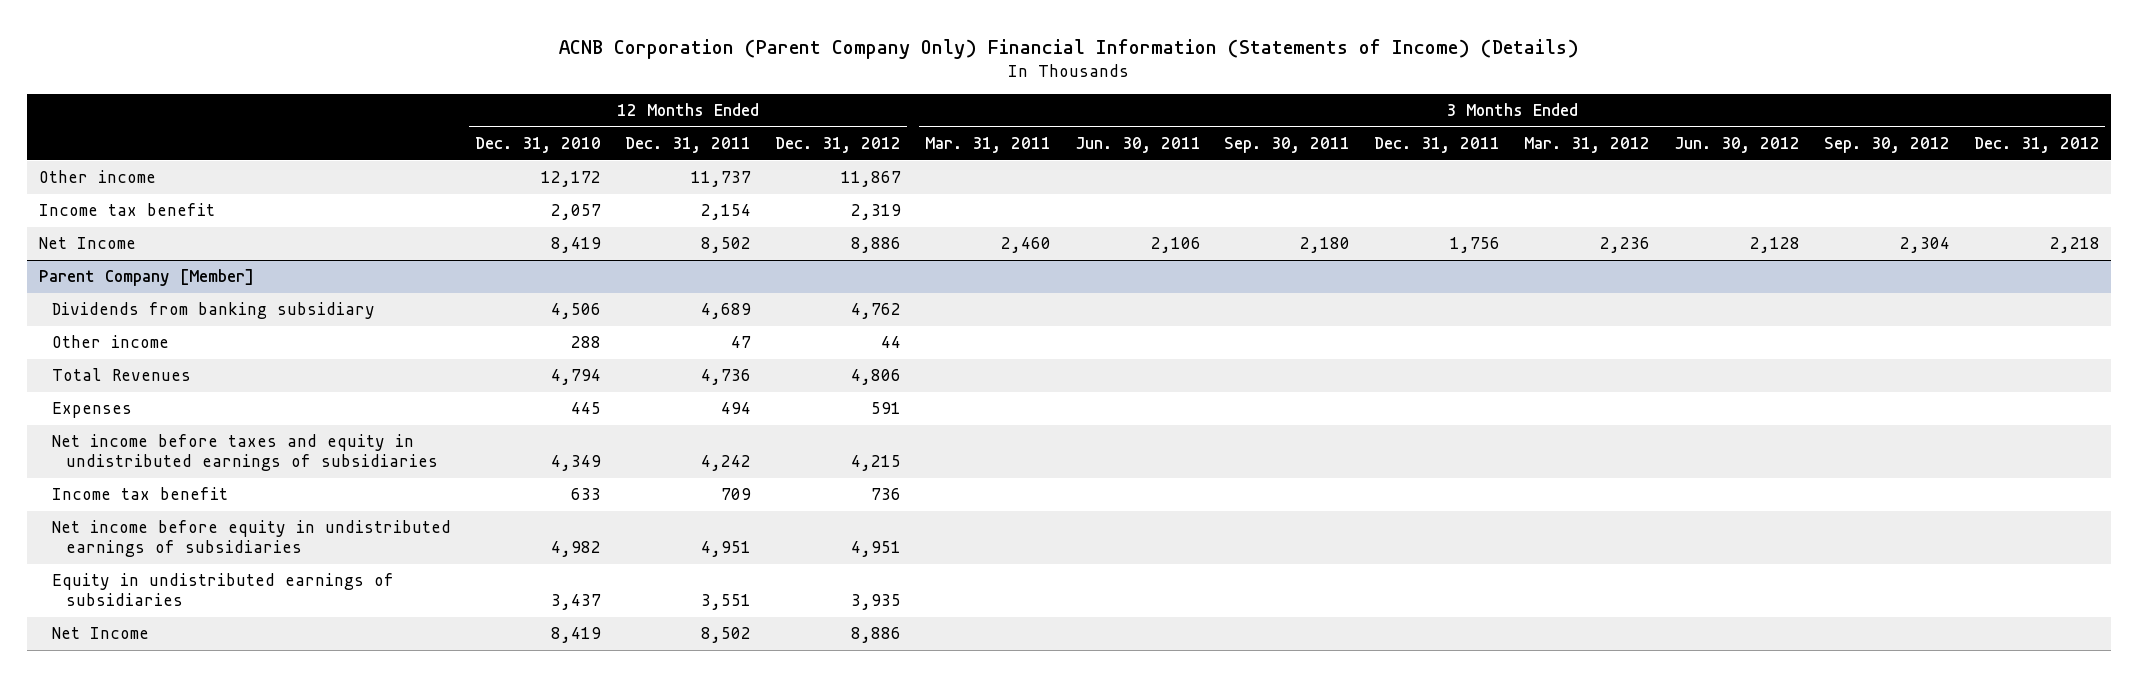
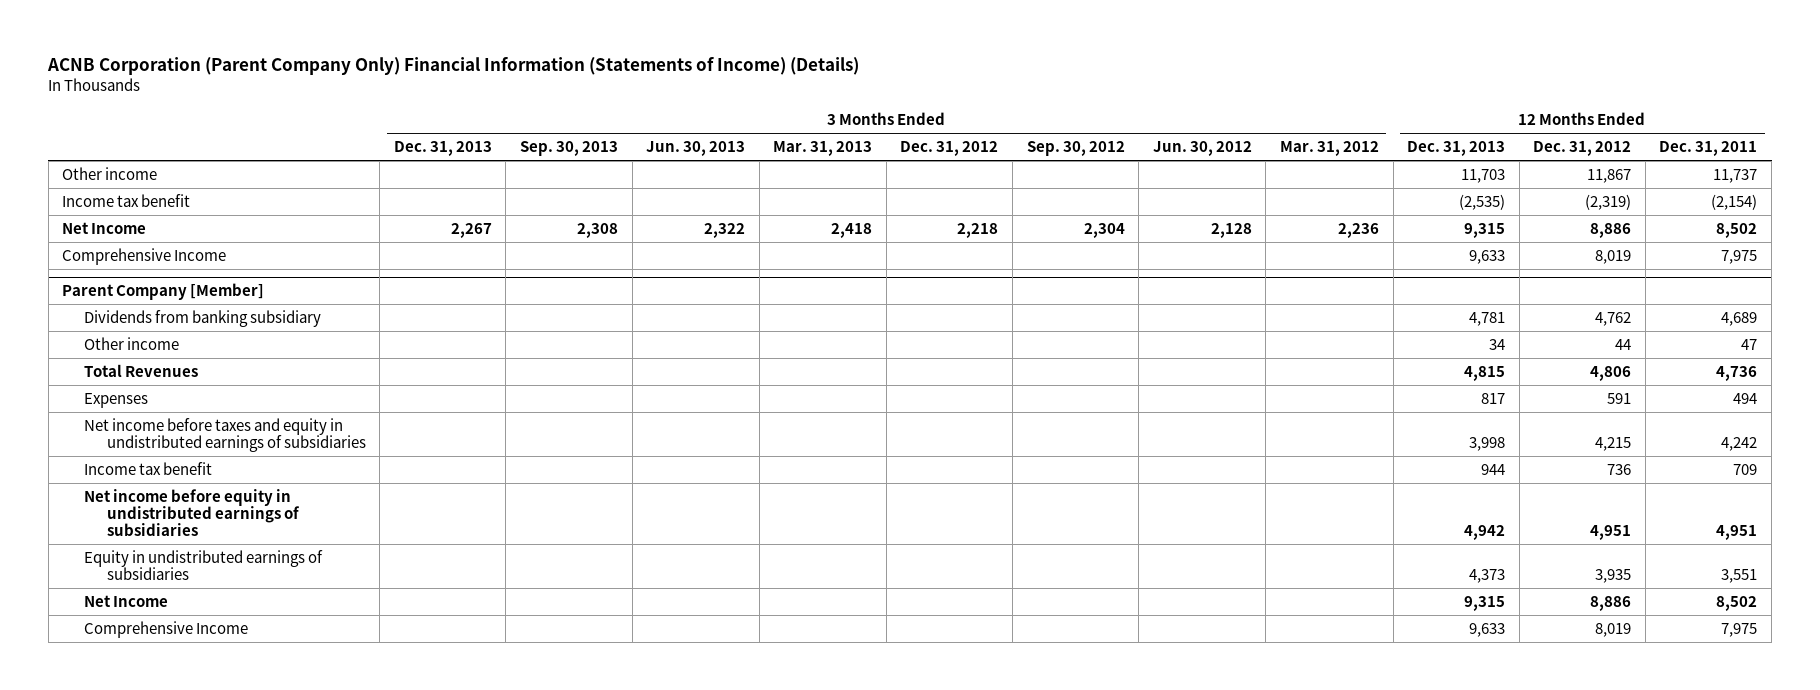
- | 12 Months Ended Dec. 31, 2010 | 12 Months Ended Dec. 31, 2011 | 12 Months Ended Dec. 31, 2012 | 3 Months Ended Mar. 31, 2011 | 3 Months Ended Jun. 30, 2011 | 3 Months Ended Sep. 30, 2011 | 3 Months Ended Dec. 31, 2011 | 3 Months Ended Mar. 31, 2012 | 3 Months Ended Jun. 30, 2012 | 3 Months Ended Sep. 30, 2012 | 3 Months Ended Dec. 31, 2012
+ | 3 Months Ended Dec. 31, 2013 | 3 Months Ended Sep. 30, 2013 | 3 Months Ended Jun. 30, 2013 | 3 Months Ended Mar. 31, 2013 | 3 Months Ended Dec. 31, 2012 | 3 Months Ended Sep. 30, 2012 | 3 Months Ended Jun. 30, 2012 | 3 Months Ended Mar. 31, 2012 | 12 Months Ended Dec. 31, 2013 | 12 Months Ended Dec. 31, 2012 | 12 Months Ended Dec. 31, 2011
- Income tax benefit | 2,057 | 2,154 | 2,319 | | | | | | | |
+ Income tax benefit | | | | | | | | | (2,535) | (2,319) | (2,154)
+ Comprehensive Income | | | | | | | | | 9,633 | 8,019 | 7,975
@ Parent Company [Member]
+ Comprehensive Income | | | | | | | | | 9,633 | 8,019 | 7,975

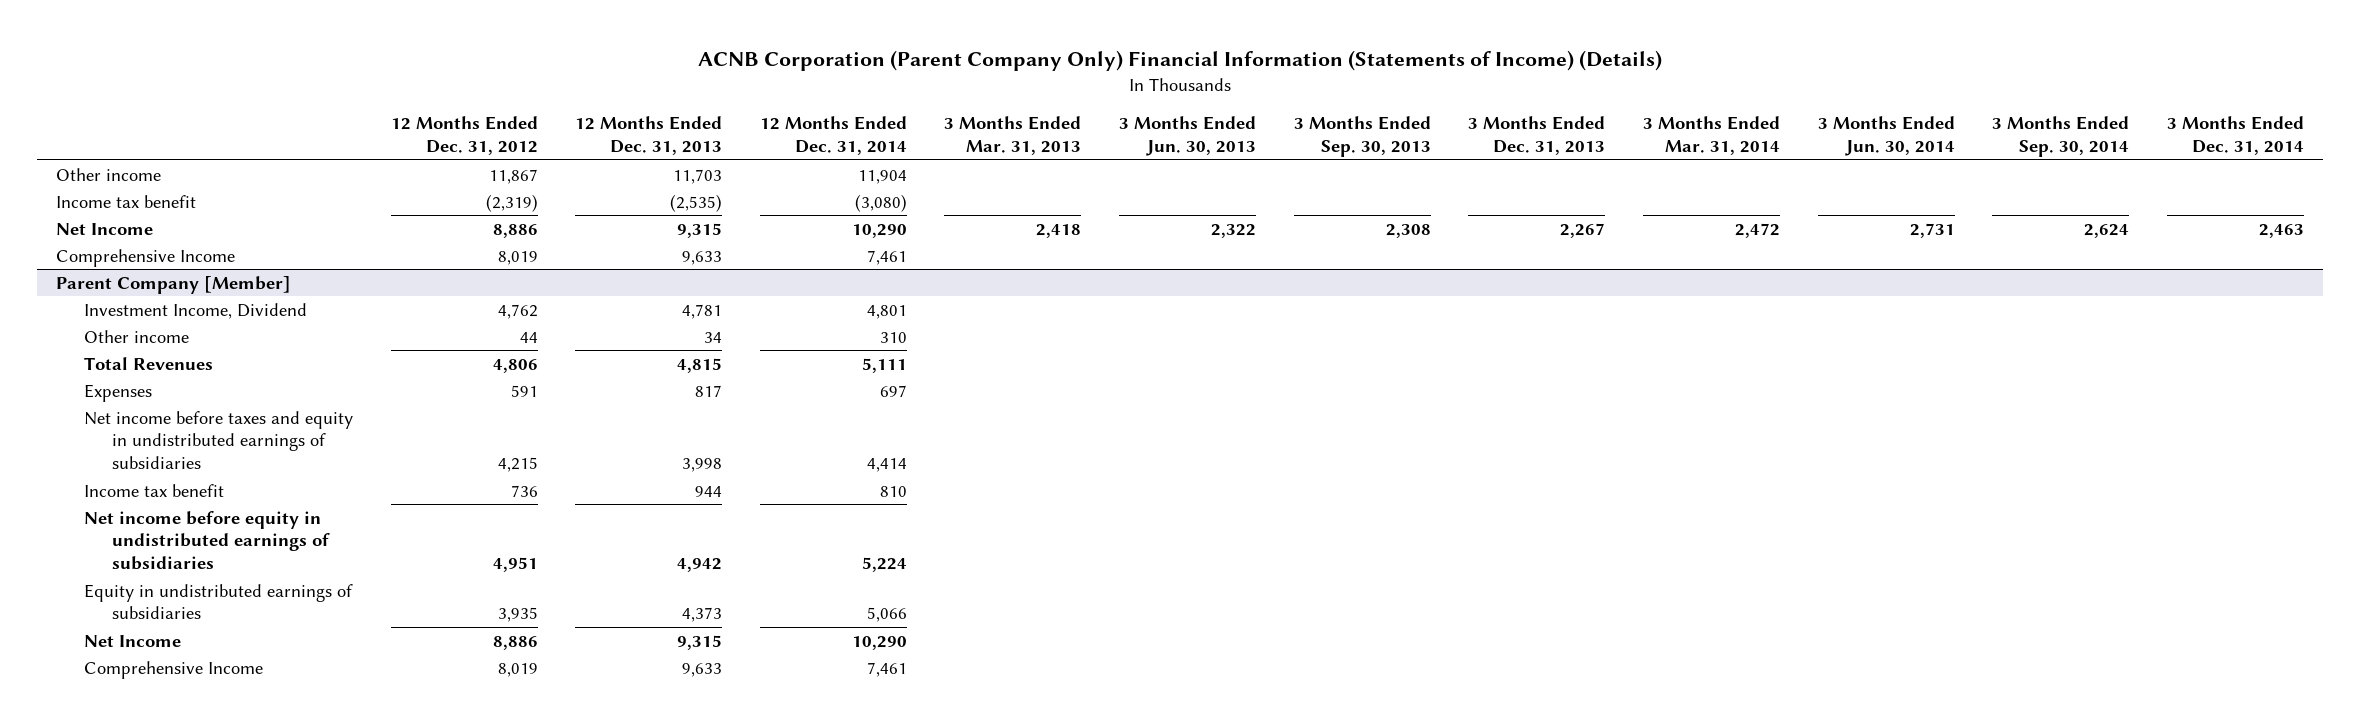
- | 3 Months Ended Dec. 31, 2013 | 3 Months Ended Sep. 30, 2013 | 3 Months Ended Jun. 30, 2013 | 3 Months Ended Mar. 31, 2013 | 3 Months Ended Dec. 31, 2012 | 3 Months Ended Sep. 30, 2012 | 3 Months Ended Jun. 30, 2012 | 3 Months Ended Mar. 31, 2012 | 12 Months Ended Dec. 31, 2013 | 12 Months Ended Dec. 31, 2012 | 12 Months Ended Dec. 31, 2011
+ | 12 Months Ended Dec. 31, 2012 | 12 Months Ended Dec. 31, 2013 | 12 Months Ended Dec. 31, 2014 | 3 Months Ended Mar. 31, 2013 | 3 Months Ended Jun. 30, 2013 | 3 Months Ended Sep. 30, 2013 | 3 Months Ended Dec. 31, 2013 | 3 Months Ended Mar. 31, 2014 | 3 Months Ended Jun. 30, 2014 | 3 Months Ended Sep. 30, 2014 | 3 Months Ended Dec. 31, 2014
@ Parent Company [Member]
- Dividends from banking subsidiary | | | | | | | | | 4,781 | 4,762 | 4,689
+ Investment Income, Dividend | 4,762 | 4,781 | 4,801 | | | | | | | |

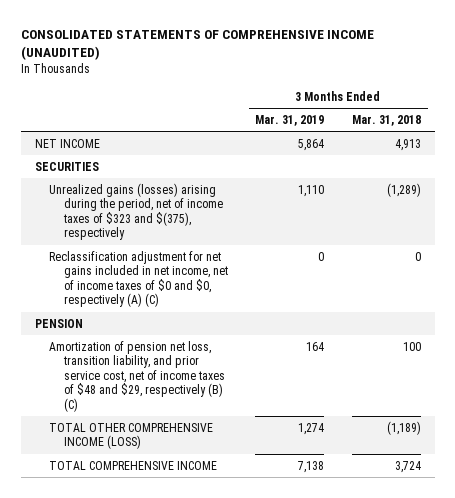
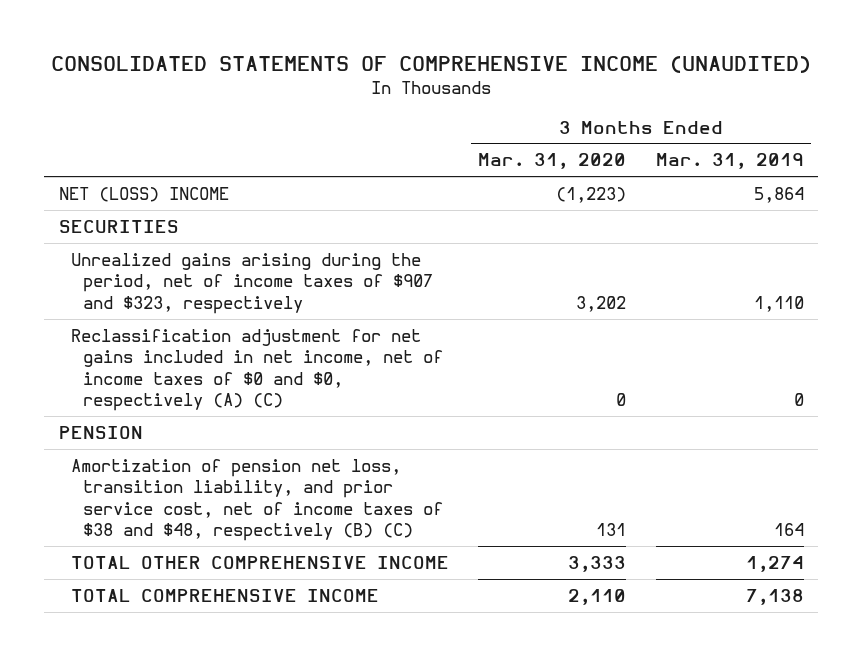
- | 3 Months Ended Mar. 31, 2019 | 3 Months Ended Mar. 31, 2018
+ | 3 Months Ended Mar. 31, 2020 | 3 Months Ended Mar. 31, 2019
- NET INCOME | 5,864 | 4,913
+ NET (LOSS) INCOME | (1,223) | 5,864
- Unrealized gains (losses) arising during the period, net of income taxes of $323 and $(375), respectively | 1,110 | (1,289)
+ Unrealized gains arising during the period, net of income taxes of $907 and $323, respectively | 3,202 | 1,110
- Amortization of pension net loss, transition liability, and prior service cost, net of income taxes of $48 and $29, respectively (B) (C) | 164 | 100
- TOTAL OTHER COMPREHENSIVE INCOME (LOSS) | 1,274 | (1,189)
+ Amortization of pension net loss, transition liability, and prior service cost, net of income taxes of $38 and $48, respectively (B) (C) | 131 | 164
+ TOTAL OTHER COMPREHENSIVE INCOME | 3,333 | 1,274

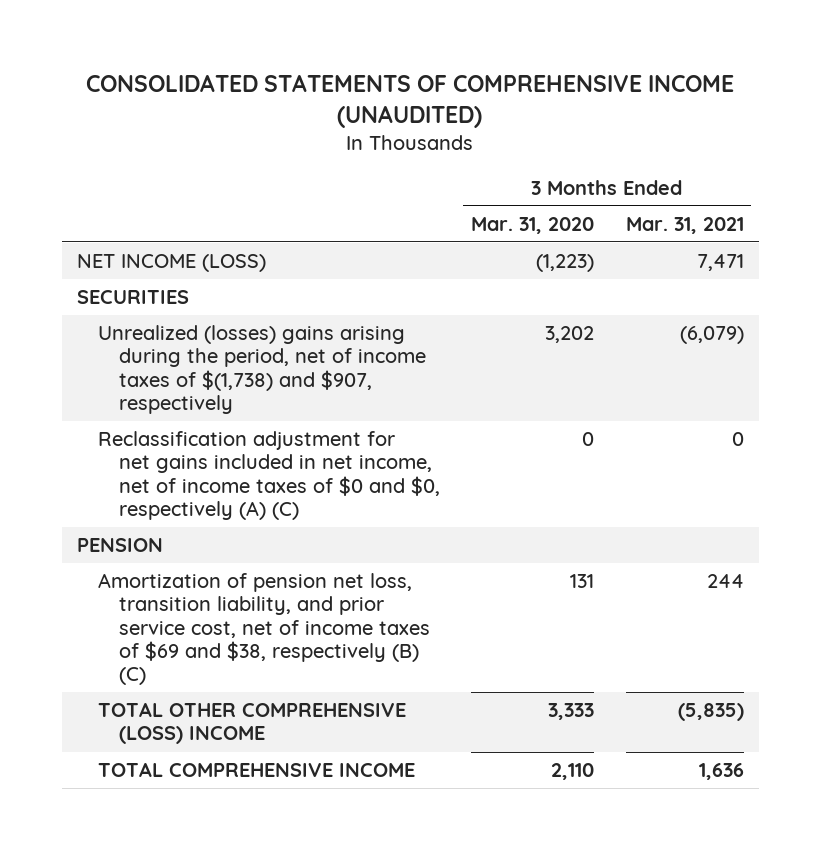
- | 3 Months Ended Mar. 31, 2020 | 3 Months Ended Mar. 31, 2019
+ | 3 Months Ended Mar. 31, 2020 | 3 Months Ended Mar. 31, 2021
- NET (LOSS) INCOME | (1,223) | 5,864
+ NET INCOME (LOSS) | (1,223) | 7,471
- Unrealized gains arising during the period, net of income taxes of $907 and $323, respectively | 3,202 | 1,110
+ Unrealized (losses) gains arising during the period, net of income taxes of $(1,738) and $907, respectively | 3,202 | (6,079)
- Amortization of pension net loss, transition liability, and prior service cost, net of income taxes of $38 and $48, respectively (B) (C) | 131 | 164
- TOTAL OTHER COMPREHENSIVE INCOME | 3,333 | 1,274
+ Amortization of pension net loss, transition liability, and prior service cost, net of income taxes of $69 and $38, respectively (B) (C) | 131 | 244
+ TOTAL OTHER COMPREHENSIVE (LOSS) INCOME | 3,333 | (5,835)

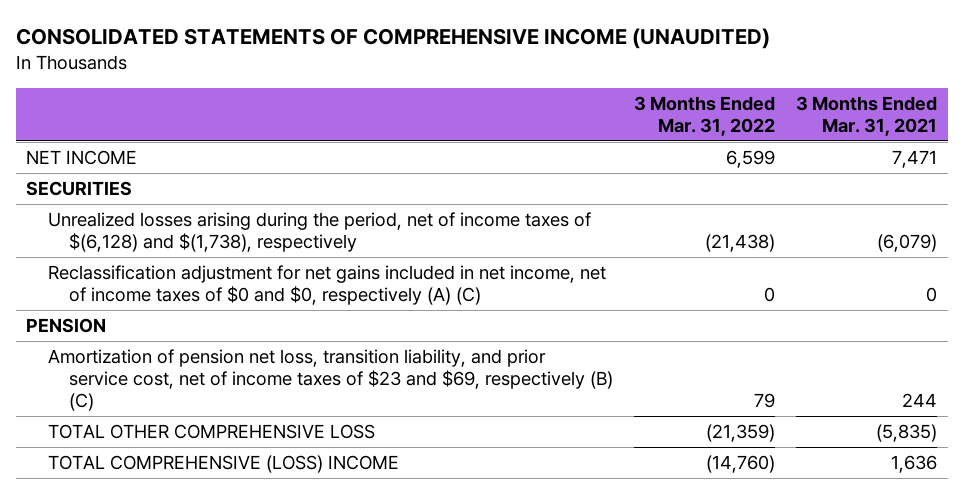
- | 3 Months Ended Mar. 31, 2020 | 3 Months Ended Mar. 31, 2021
+ | 3 Months Ended Mar. 31, 2022 | 3 Months Ended Mar. 31, 2021
- NET INCOME (LOSS) | (1,223) | 7,471
+ NET INCOME | 6,599 | 7,471
- Unrealized (losses) gains arising during the period, net of income taxes of $(1,738) and $907, respectively | 3,202 | (6,079)
+ Unrealized losses arising during the period, net of income taxes of $(6,128) and $(1,738), respectively | (21,438) | (6,079)
- Amortization of pension net loss, transition liability, and prior service cost, net of income taxes of $69 and $38, respectively (B) (C) | 131 | 244
- TOTAL OTHER COMPREHENSIVE (LOSS) INCOME | 3,333 | (5,835)
- TOTAL COMPREHENSIVE INCOME | 2,110 | 1,636
+ Amortization of pension net loss, transition liability, and prior service cost, net of income taxes of $23 and $69, respectively (B) (C) | 79 | 244
+ TOTAL OTHER COMPREHENSIVE LOSS | (21,359) | (5,835)
+ TOTAL COMPREHENSIVE (LOSS) INCOME | (14,760) | 1,636

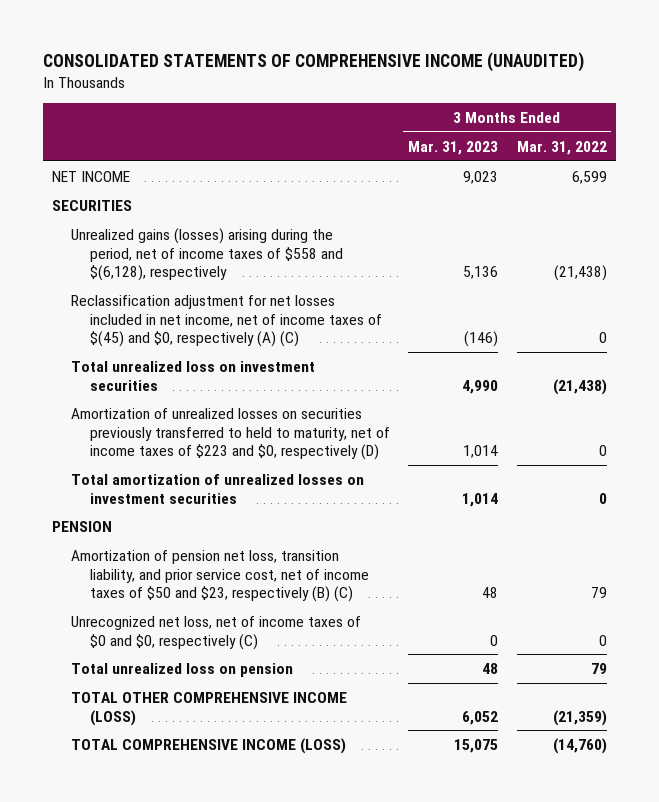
- | 3 Months Ended Mar. 31, 2022 | 3 Months Ended Mar. 31, 2021
+ | 3 Months Ended Mar. 31, 2023 | 3 Months Ended Mar. 31, 2022
- Unrealized losses arising during the period, net of income taxes of $(6,128) and $(1,738), respectively | (21,438) | (6,079)
- Reclassification adjustment for net gains included in net income, net of income taxes of $0 and $0, respectively (A) (C) | 0 | 0
+ Unrealized gains (losses) arising during the period, net of income taxes of $558 and $(6,128), respectively | 5,136 | (21,438)
+ Reclassification adjustment for net losses included in net income, net of income taxes of $(45) and $0, respectively (A) (C) | (146) | 0
+ Total unrealized loss on investment securities | 4,990 | (21,438)
+ Amortization of unrealized losses on securities previously transferred to held to maturity, net of income taxes of $223 and $0, respectively (D) | 1,014 | 0
+ Total amortization of unrealized losses on investment securities | 1,014 | 0
- Amortization of pension net loss, transition liability, and prior service cost, net of income taxes of $23 and $69, respectively (B) (C) | 79 | 244
- TOTAL OTHER COMPREHENSIVE LOSS | (21,359) | (5,835)
- TOTAL COMPREHENSIVE (LOSS) INCOME | (14,760) | 1,636
+ Amortization of pension net loss, transition liability, and prior service cost, net of income taxes of $50 and $23, respectively (B) (C) | 48 | 79
+ Unrecognized net loss, net of income taxes of $0 and $0, respectively (C) | 0 | 0
+ Total unrealized loss on pension | 48 | 79
+ TOTAL OTHER COMPREHENSIVE INCOME (LOSS) | 6,052 | (21,359)
+ TOTAL COMPREHENSIVE INCOME (LOSS) | 15,075 | (14,760)

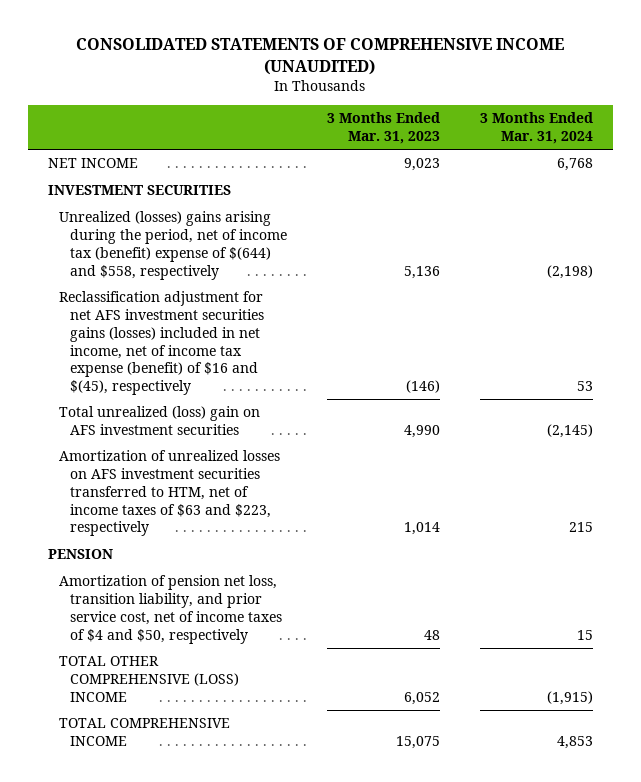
- | 3 Months Ended Mar. 31, 2023 | 3 Months Ended Mar. 31, 2022
+ | 3 Months Ended Mar. 31, 2023 | 3 Months Ended Mar. 31, 2024
- SECURITIES
- Unrealized gains (losses) arising during the period, net of income taxes of $558 and $(6,128), respectively | 5,136 | (21,438)
- Reclassification adjustment for net losses included in net income, net of income taxes of $(45) and $0, respectively (A) (C) | (146) | 0
- Total unrealized loss on investment securities | 4,990 | (21,438)
- Amortization of unrealized losses on securities previously transferred to held to maturity, net of income taxes of $223 and $0, respectively (D) | 1,014 | 0
- Total amortization of unrealized losses on investment securities | 1,014 | 0
+ INVESTMENT SECURITIES
+ Unrealized (losses) gains arising during the period, net of income tax (benefit) expense of $(644) and $558, respectively | 5,136 | (2,198)
+ Reclassification adjustment for net AFS investment securities gains (losses) included in net income, net of income tax expense (benefit) of $16 and $(45), respectively | (146) | 53
+ Total unrealized (loss) gain on AFS investment securities | 4,990 | (2,145)
+ Amortization of unrealized losses on AFS investment securities transferred to HTM, net of income taxes of $63 and $223, respectively | 1,014 | 215
- Amortization of pension net loss, transition liability, and prior service cost, net of income taxes of $50 and $23, respectively (B) (C) | 48 | 79
- Unrecognized net loss, net of income taxes of $0 and $0, respectively (C) | 0 | 0
- Total unrealized loss on pension | 48 | 79
- TOTAL OTHER COMPREHENSIVE INCOME (LOSS) | 6,052 | (21,359)
- TOTAL COMPREHENSIVE INCOME (LOSS) | 15,075 | (14,760)
+ Amortization of pension net loss, transition liability, and prior service cost, net of income taxes of $4 and $50, respectively | 48 | 15
+ TOTAL OTHER COMPREHENSIVE (LOSS) INCOME | 6,052 | (1,915)
+ TOTAL COMPREHENSIVE INCOME | 15,075 | 4,853

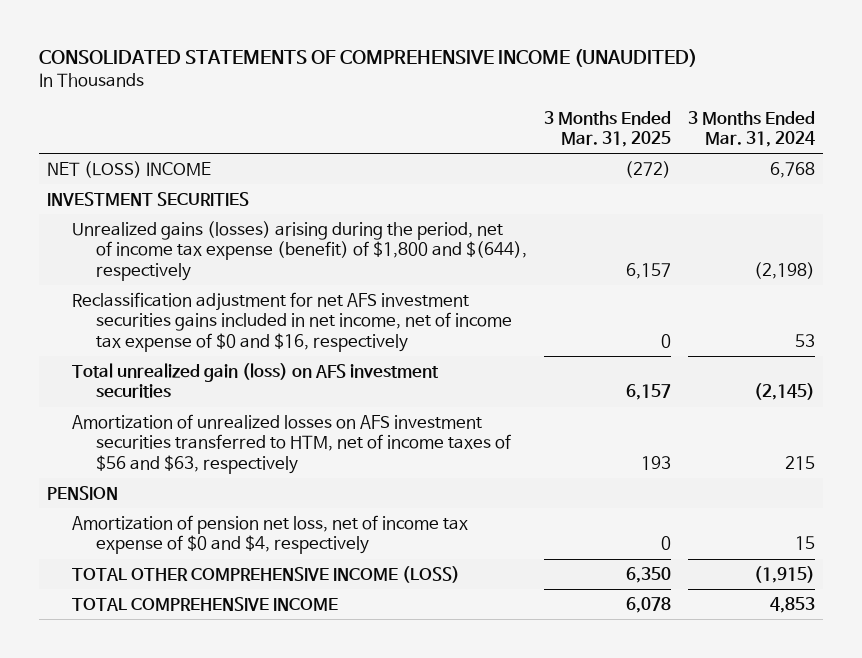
- | 3 Months Ended Mar. 31, 2023 | 3 Months Ended Mar. 31, 2024
+ | 3 Months Ended Mar. 31, 2025 | 3 Months Ended Mar. 31, 2024
- NET INCOME | 9,023 | 6,768
+ NET (LOSS) INCOME | (272) | 6,768
- Unrealized (losses) gains arising during the period, net of income tax (benefit) expense of $(644) and $558, respectively | 5,136 | (2,198)
- Reclassification adjustment for net AFS investment securities gains (losses) included in net income, net of income tax expense (benefit) of $16 and $(45), respectively | (146) | 53
- Total unrealized (loss) gain on AFS investment securities | 4,990 | (2,145)
- Amortization of unrealized losses on AFS investment securities transferred to HTM, net of income taxes of $63 and $223, respectively | 1,014 | 215
+ Unrealized gains (losses) arising during the period, net of income tax expense (benefit) of $1,800 and $(644), respectively | 6,157 | (2,198)
+ Reclassification adjustment for net AFS investment securities gains included in net income, net of income tax expense of $0 and $16, respectively | 0 | 53
+ Total unrealized gain (loss) on AFS investment securities | 6,157 | (2,145)
+ Amortization of unrealized losses on AFS investment securities transferred to HTM, net of income taxes of $56 and $63, respectively | 193 | 215
- Amortization of pension net loss, transition liability, and prior service cost, net of income taxes of $4 and $50, respectively | 48 | 15
- TOTAL OTHER COMPREHENSIVE (LOSS) INCOME | 6,052 | (1,915)
+ Amortization of pension net loss, net of income tax expense of $0 and $4, respectively | 0 | 15
+ TOTAL OTHER COMPREHENSIVE INCOME (LOSS) | 6,350 | (1,915)

